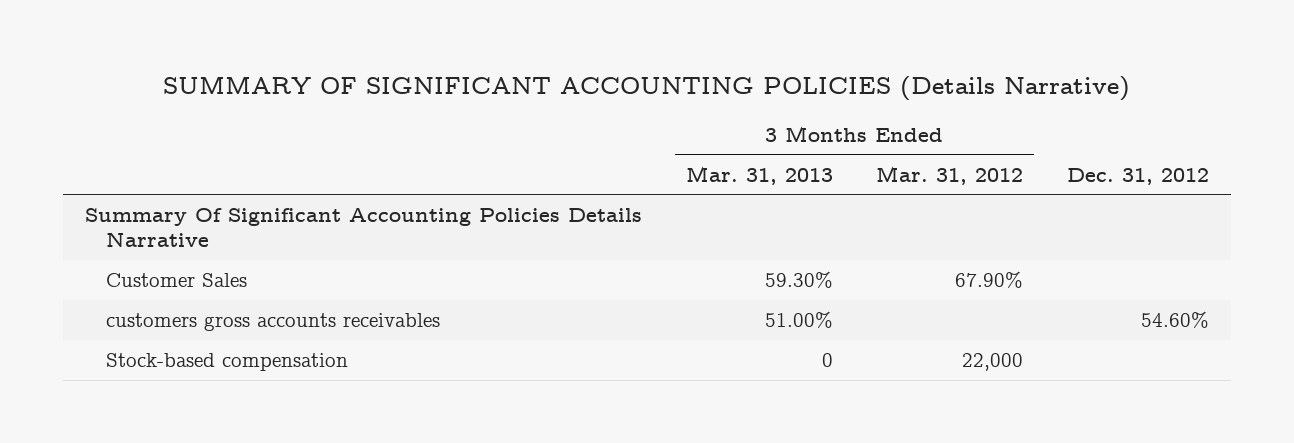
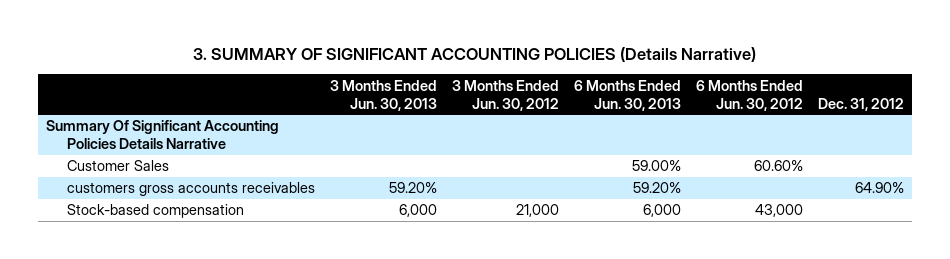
- SUMMARY OF SIGNIFICANT ACCOUNTING POLICIES (Details Narrative)
+ 3. SUMMARY OF SIGNIFICANT ACCOUNTING POLICIES (Details Narrative)
- | 3 Months Ended Mar. 31, 2013 | 3 Months Ended Mar. 31, 2012 | Dec. 31, 2012
+ | 3 Months Ended Jun. 30, 2013 | 3 Months Ended Jun. 30, 2012 | 6 Months Ended Jun. 30, 2013 | 6 Months Ended Jun. 30, 2012 | Dec. 31, 2012
- customers gross accounts receivables | 51.00% | | 54.60%
+ customers gross accounts receivables | 59.20% | | 59.20% | | 64.90%

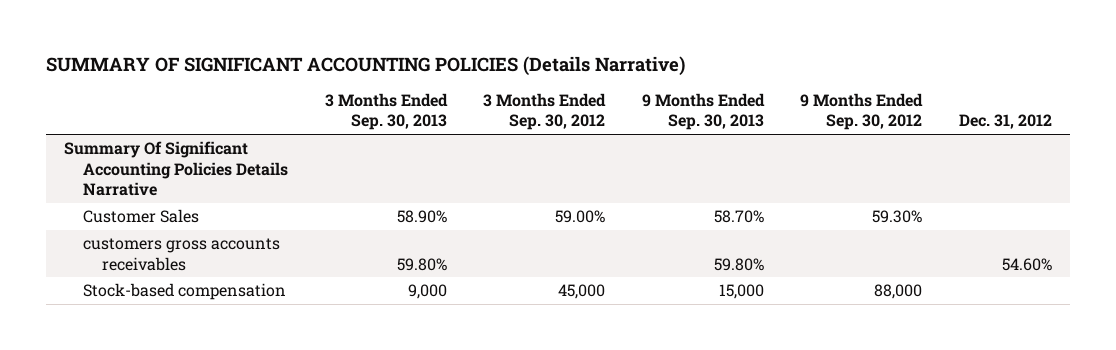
- 3. SUMMARY OF SIGNIFICANT ACCOUNTING POLICIES (Details Narrative)
+ SUMMARY OF SIGNIFICANT ACCOUNTING POLICIES (Details Narrative)
- | 3 Months Ended Jun. 30, 2013 | 3 Months Ended Jun. 30, 2012 | 6 Months Ended Jun. 30, 2013 | 6 Months Ended Jun. 30, 2012 | Dec. 31, 2012
+ | 3 Months Ended Sep. 30, 2013 | 3 Months Ended Sep. 30, 2012 | 9 Months Ended Sep. 30, 2013 | 9 Months Ended Sep. 30, 2012 | Dec. 31, 2012
- customers gross accounts receivables | 59.20% | | 59.20% | | 64.90%
+ customers gross accounts receivables | 59.80% | | 59.80% | | 54.60%

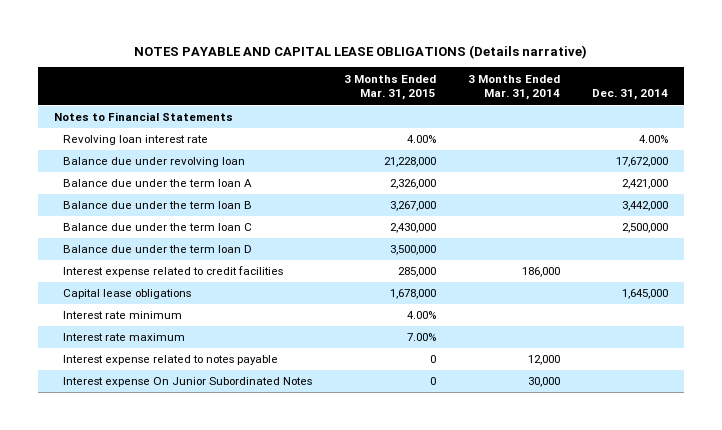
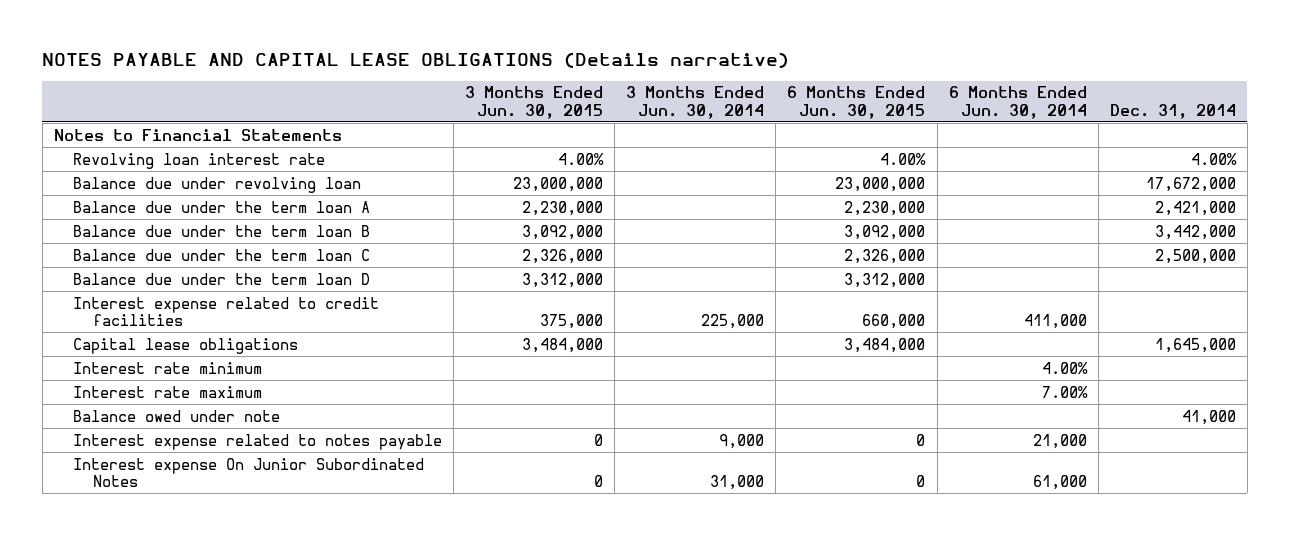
- | 3 Months Ended Mar. 31, 2015 | 3 Months Ended Mar. 31, 2014 | Dec. 31, 2014
+ | 3 Months Ended Jun. 30, 2015 | 3 Months Ended Jun. 30, 2014 | 6 Months Ended Jun. 30, 2015 | 6 Months Ended Jun. 30, 2014 | Dec. 31, 2014
+ Balance owed under note | | | | | 41,000

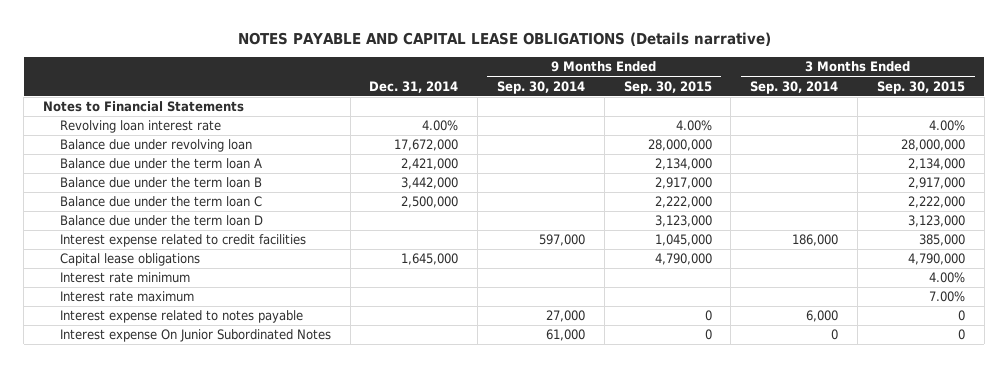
- | 3 Months Ended Jun. 30, 2015 | 3 Months Ended Jun. 30, 2014 | 6 Months Ended Jun. 30, 2015 | 6 Months Ended Jun. 30, 2014 | Dec. 31, 2014
+ | Dec. 31, 2014 | 9 Months Ended Sep. 30, 2014 | 9 Months Ended Sep. 30, 2015 | 3 Months Ended Sep. 30, 2014 | 3 Months Ended Sep. 30, 2015
- Balance owed under note | | | | | 41,000

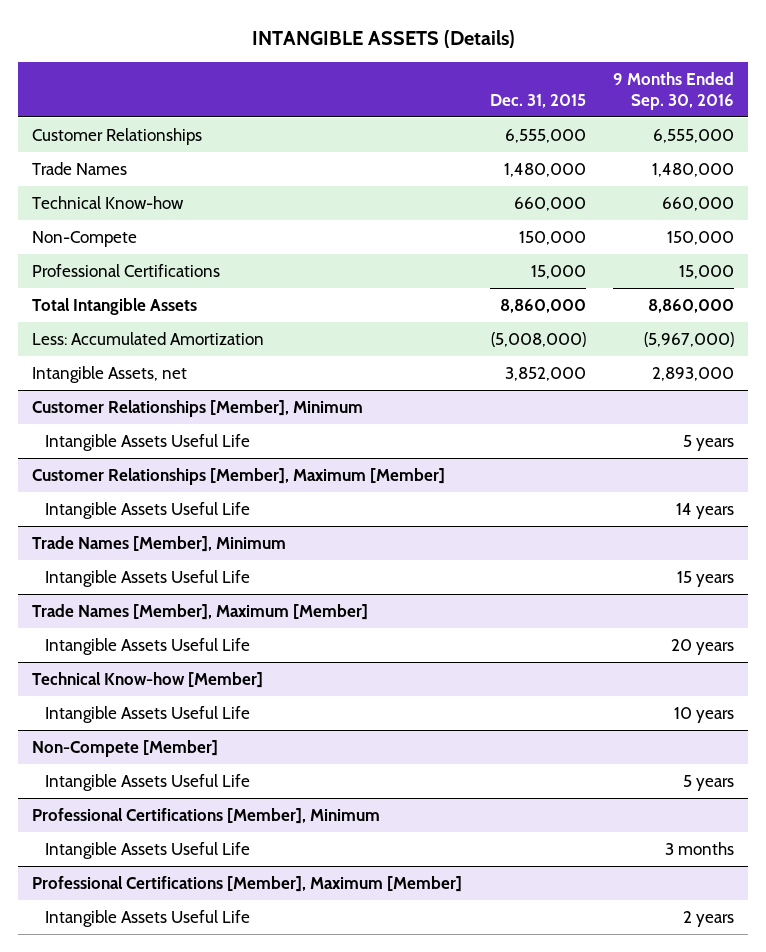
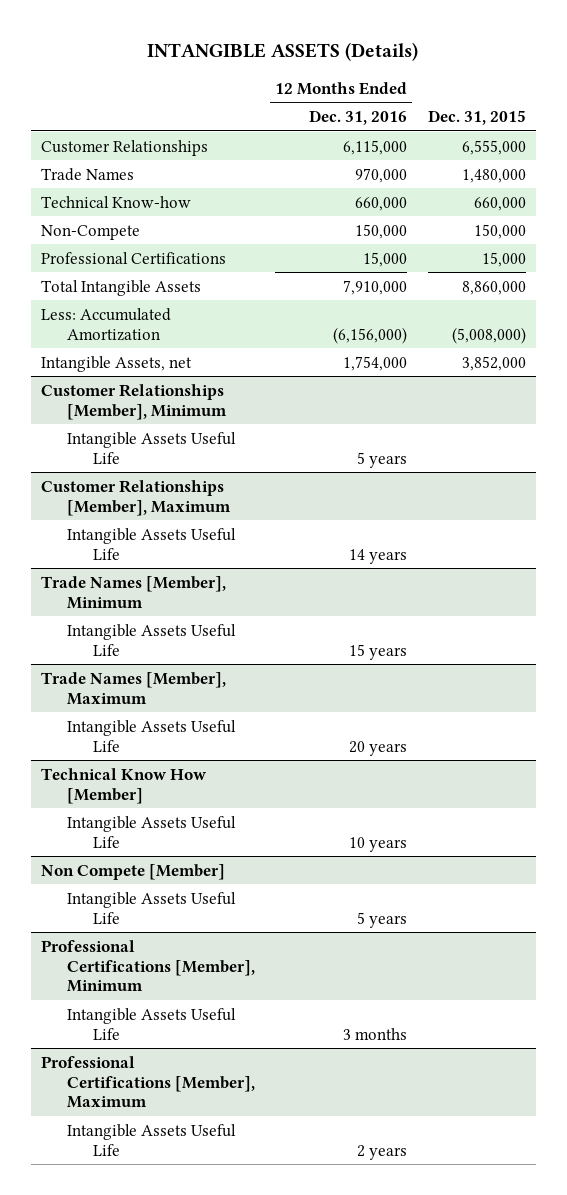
- | Dec. 31, 2015 | 9 Months Ended Sep. 30, 2016
+ | 12 Months Ended Dec. 31, 2016 | Dec. 31, 2015
- Customer Relationships [Member], Maximum [Member]
+ Customer Relationships [Member], Maximum
- Trade Names [Member], Maximum [Member]
+ Trade Names [Member], Maximum
- Technical Know-how [Member]
+ Technical Know How [Member]
- Non-Compete [Member]
+ Non Compete [Member]
- Professional Certifications [Member], Maximum [Member]
+ Professional Certifications [Member], Maximum

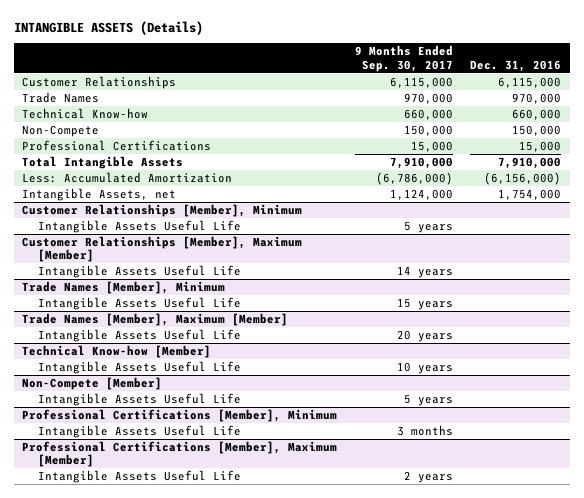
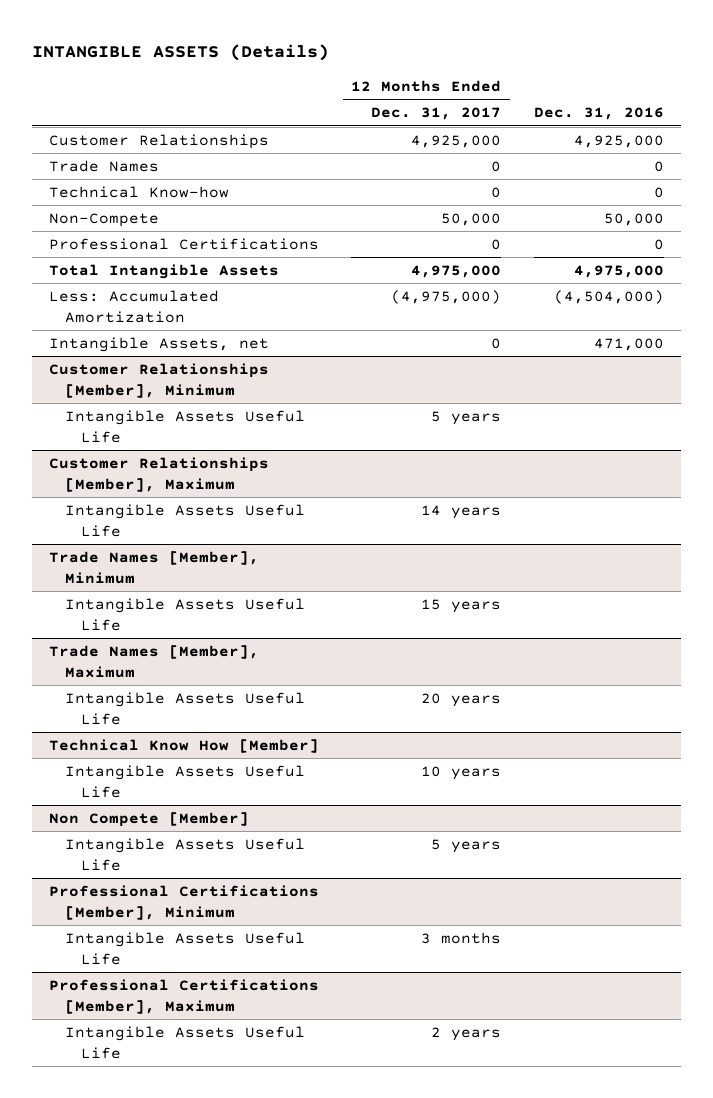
- | 9 Months Ended Sep. 30, 2017 | Dec. 31, 2016
+ | 12 Months Ended Dec. 31, 2017 | Dec. 31, 2016
- Customer Relationships | 6,115,000 | 6,115,000
- Trade Names | 970,000 | 970,000
- Technical Know-how | 660,000 | 660,000
- Non-Compete | 150,000 | 150,000
- Professional Certifications | 15,000 | 15,000
- Total Intangible Assets | 7,910,000 | 7,910,000
- Less: Accumulated Amortization | (6,786,000) | (6,156,000)
- Intangible Assets, net | 1,124,000 | 1,754,000
+ Customer Relationships | 4,925,000 | 4,925,000
+ Trade Names | 0 | 0
+ Technical Know-how | 0 | 0
+ Non-Compete | 50,000 | 50,000
+ Professional Certifications | 0 | 0
+ Total Intangible Assets | 4,975,000 | 4,975,000
+ Less: Accumulated Amortization | (4,975,000) | (4,504,000)
+ Intangible Assets, net | 0 | 471,000
- Customer Relationships [Member], Maximum [Member]
+ Customer Relationships [Member], Maximum
- Trade Names [Member], Maximum [Member]
+ Trade Names [Member], Maximum
- Technical Know-how [Member]
+ Technical Know How [Member]
- Non-Compete [Member]
+ Non Compete [Member]
- Professional Certifications [Member], Maximum [Member]
+ Professional Certifications [Member], Maximum

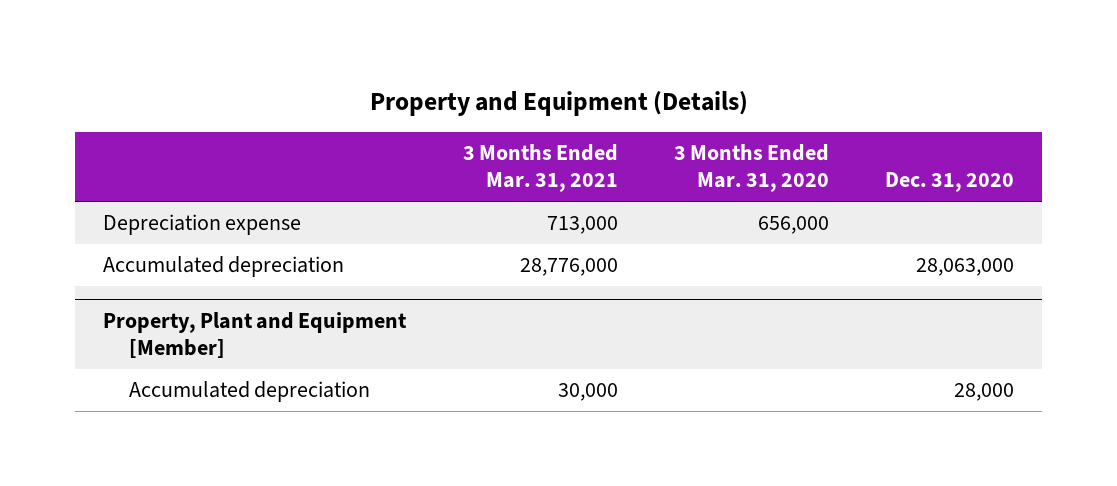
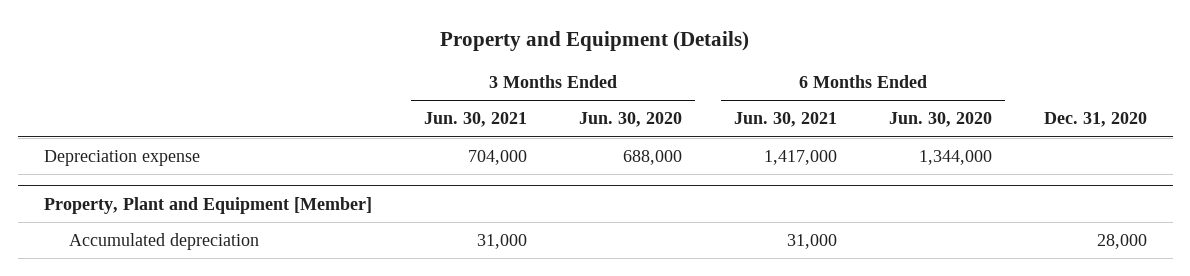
- | 3 Months Ended Mar. 31, 2021 | 3 Months Ended Mar. 31, 2020 | Dec. 31, 2020
+ | 3 Months Ended Jun. 30, 2021 | 3 Months Ended Jun. 30, 2020 | 6 Months Ended Jun. 30, 2021 | 6 Months Ended Jun. 30, 2020 | Dec. 31, 2020
- Accumulated depreciation | 28,776,000 | | 28,063,000

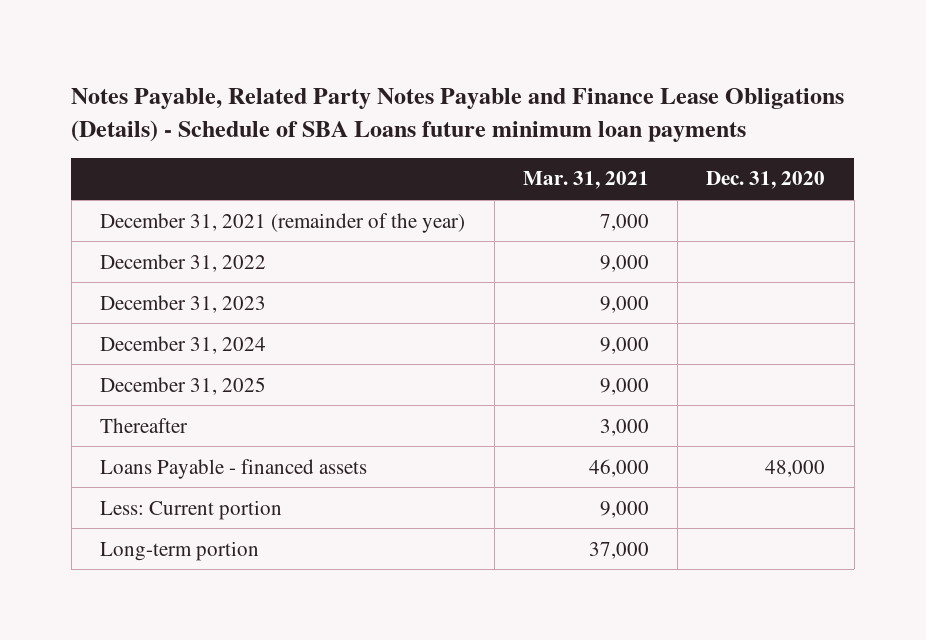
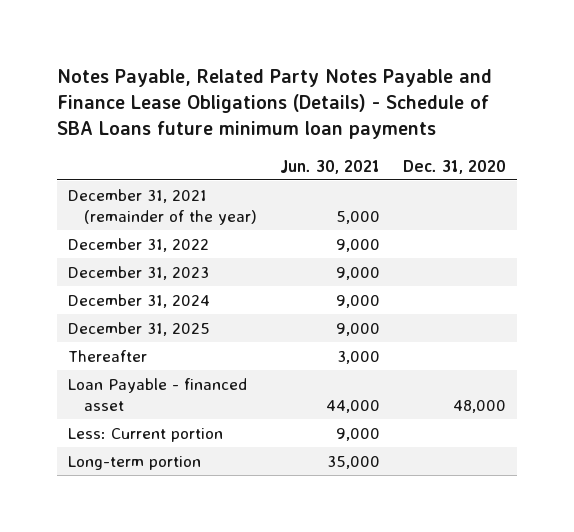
- | Mar. 31, 2021 | Dec. 31, 2020
+ | Jun. 30, 2021 | Dec. 31, 2020
- Loans Payable - financed assets | 46,000 | 48,000
+ Loan Payable - financed asset | 44,000 | 48,000

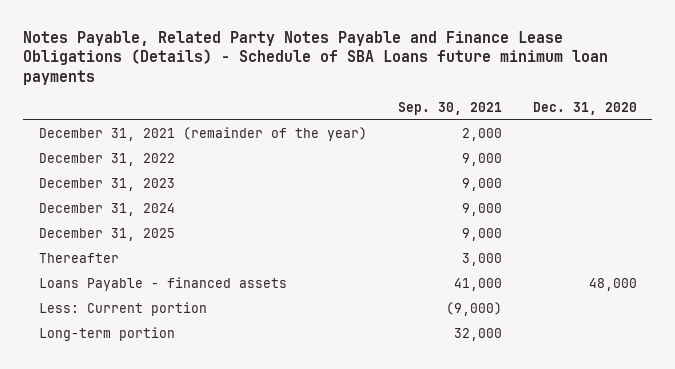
- | Jun. 30, 2021 | Dec. 31, 2020
+ | Sep. 30, 2021 | Dec. 31, 2020
- Loan Payable - financed asset | 44,000 | 48,000
+ Loans Payable - financed assets | 41,000 | 48,000

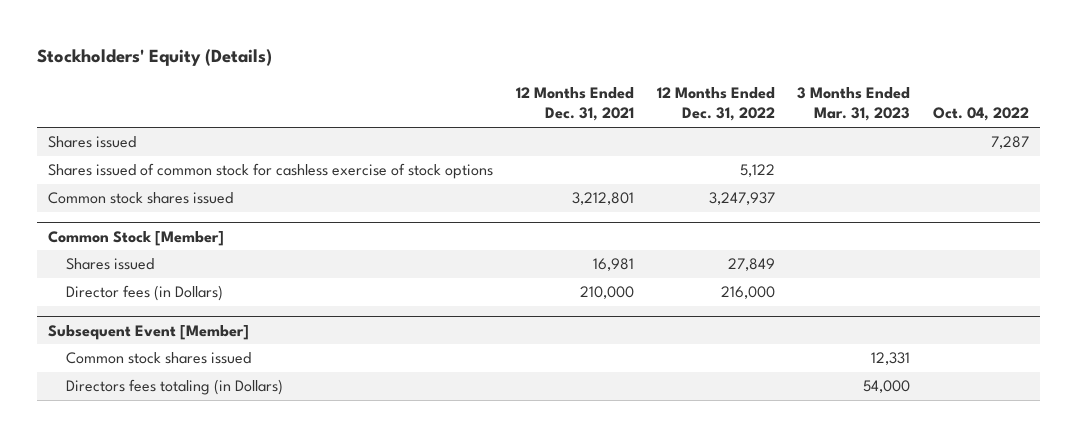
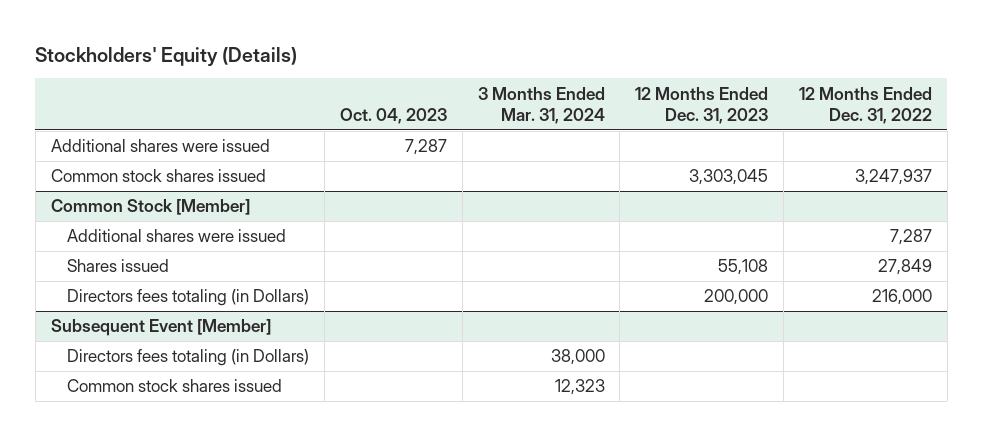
- | 12 Months Ended Dec. 31, 2021 | 12 Months Ended Dec. 31, 2022 | 3 Months Ended Mar. 31, 2023 | Oct. 04, 2022
+ | Oct. 04, 2023 | 3 Months Ended Mar. 31, 2024 | 12 Months Ended Dec. 31, 2023 | 12 Months Ended Dec. 31, 2022
- Shares issued | | | | 7,287
- Shares issued of common stock for cashless exercise of stock options | | 5,122 | |
+ Additional shares were issued | 7,287 | | |
@ Common Stock [Member]
+ Additional shares were issued | | | | 7,287
- Director fees (in Dollars) | 210,000 | 216,000 | |
+ Directors fees totaling (in Dollars) | | | 200,000 | 216,000
@ Subsequent Event [Member]
moved down: Common stock shares issued | | 12,323 | |

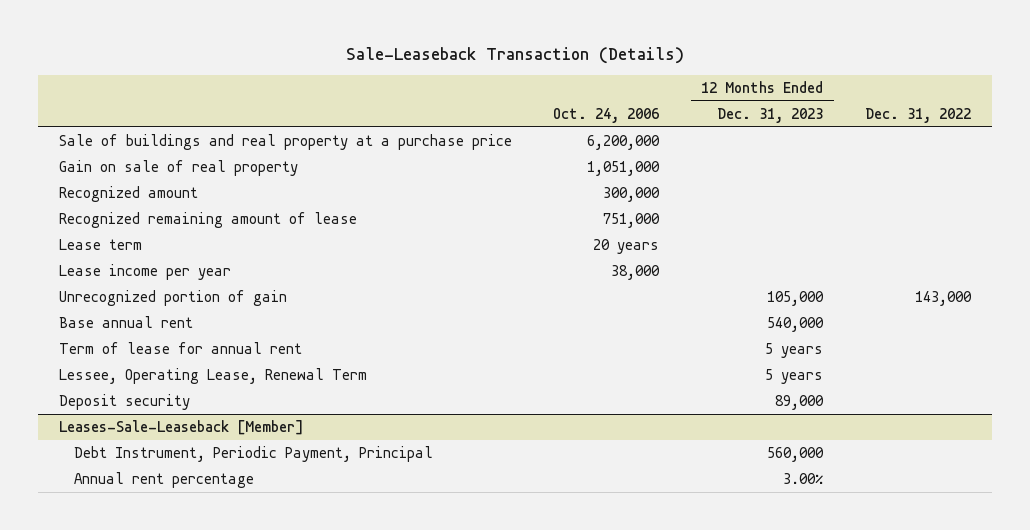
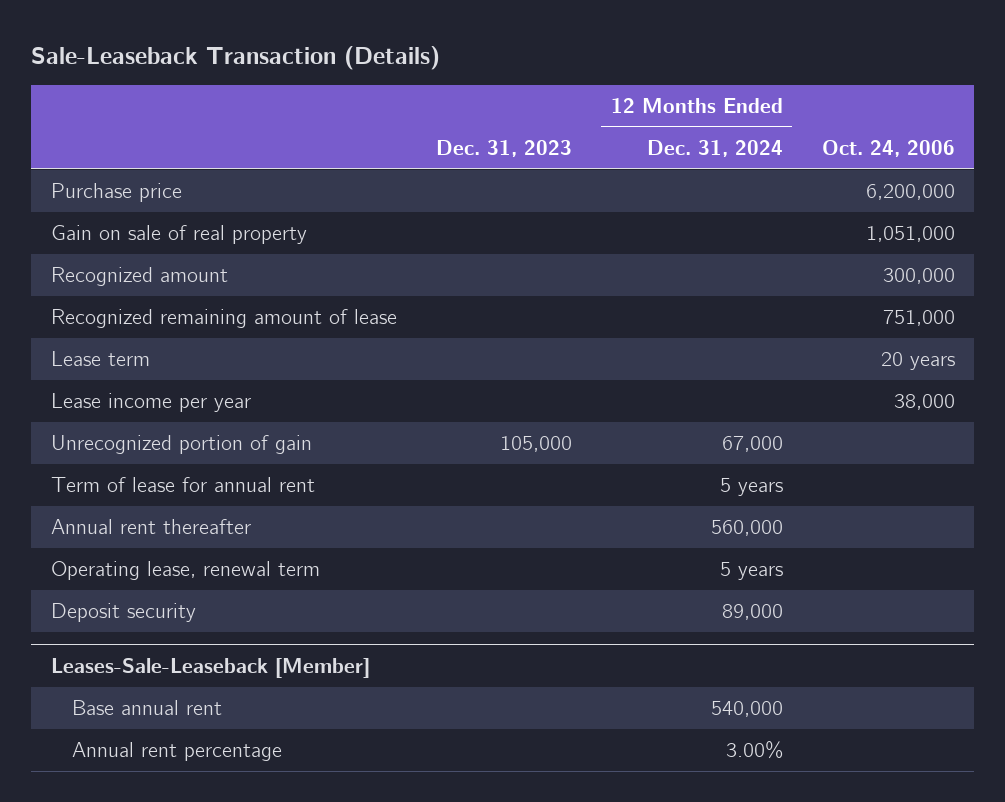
- | Oct. 24, 2006 | 12 Months Ended Dec. 31, 2023 | Dec. 31, 2022
+ | Dec. 31, 2023 | 12 Months Ended Dec. 31, 2024 | Oct. 24, 2006
- Sale of buildings and real property at a purchase price | 6,200,000 | |
+ Purchase price | | | 6,200,000
- Base annual rent | | 540,000 |
- Lessee, Operating Lease, Renewal Term | | 5 years |
+ Annual rent thereafter | | 560,000 |
+ Operating lease, renewal term | | 5 years |
@ Leases-Sale-Leaseback [Member]
- Debt Instrument, Periodic Payment, Principal | | 560,000 |
+ Base annual rent | | 540,000 |

